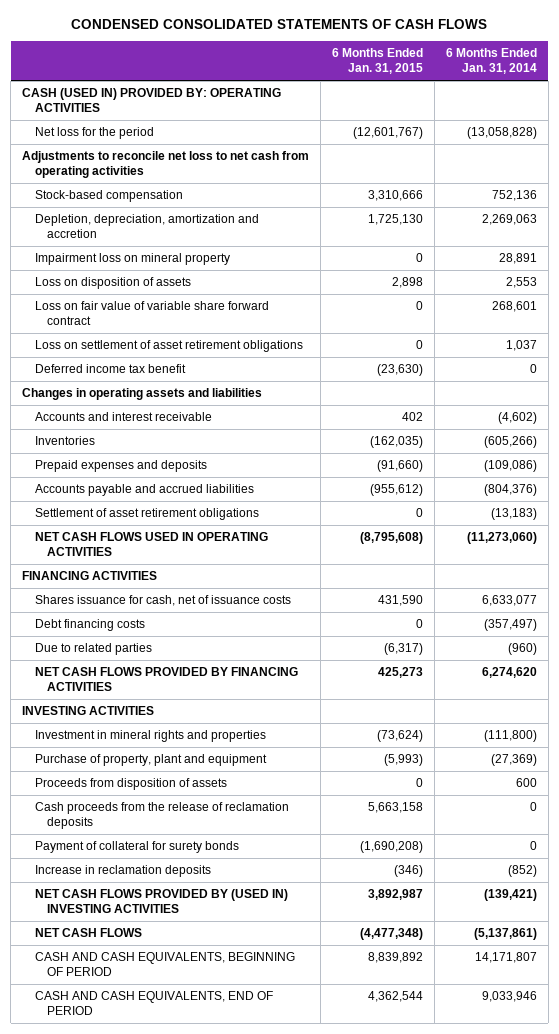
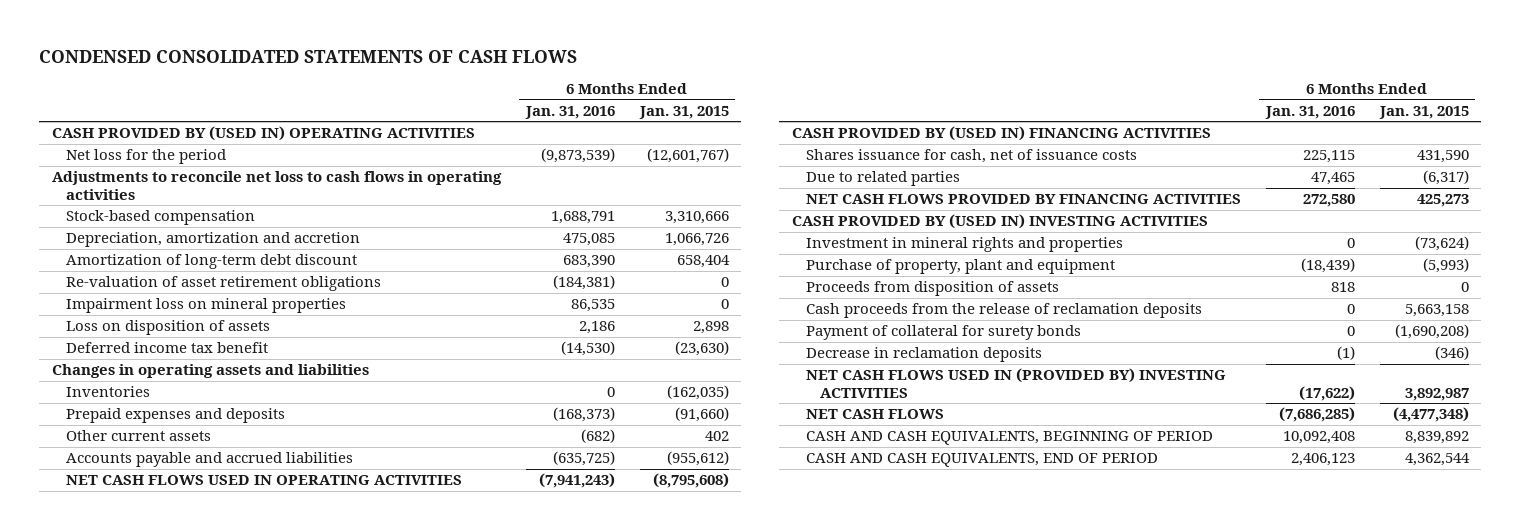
- | 6 Months Ended Jan. 31, 2015 | 6 Months Ended Jan. 31, 2014
+ | 6 Months Ended Jan. 31, 2016 | 6 Months Ended Jan. 31, 2015
- CASH (USED IN) PROVIDED BY: OPERATING ACTIVITIES
+ CASH PROVIDED BY (USED IN) OPERATING ACTIVITIES
- Adjustments to reconcile net loss to net cash from operating activities
+ Adjustments to reconcile net loss to cash flows in operating activities
- Depletion, depreciation, amortization and accretion | 1,725,130 | 2,269,063
- Impairment loss on mineral property | 0 | 28,891
+ Depreciation, amortization and accretion | 475,085 | 1,066,726
+ Amortization of long-term debt discount | 683,390 | 658,404
+ Re-valuation of asset retirement obligations | (184,381) | 0
+ Impairment loss on mineral properties | 86,535 | 0
- Loss on fair value of variable share forward contract | 0 | 268,601
- Loss on settlement of asset retirement obligations | 0 | 1,037
- Accounts and interest receivable | 402 | (4,602)
+ Other current assets | (682) | 402
- Settlement of asset retirement obligations | 0 | (13,183)
- FINANCING ACTIVITIES
+ CASH PROVIDED BY (USED IN) FINANCING ACTIVITIES
- Debt financing costs | 0 | (357,497)
- INVESTING ACTIVITIES
+ CASH PROVIDED BY (USED IN) INVESTING ACTIVITIES
- Increase in reclamation deposits | (346) | (852)
- NET CASH FLOWS PROVIDED BY (USED IN) INVESTING ACTIVITIES | 3,892,987 | (139,421)
+ Decrease in reclamation deposits | (1) | (346)
+ NET CASH FLOWS USED IN (PROVIDED BY) INVESTING ACTIVITIES | (17,622) | 3,892,987

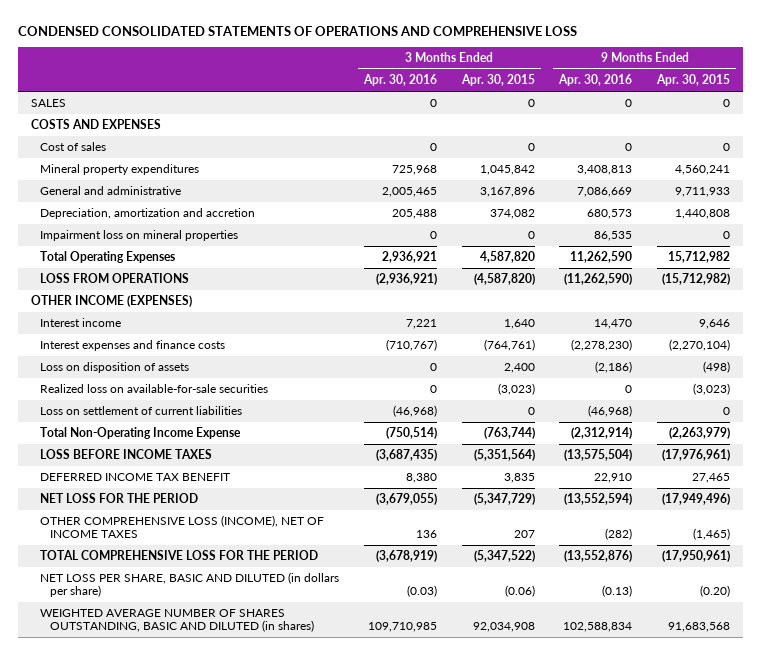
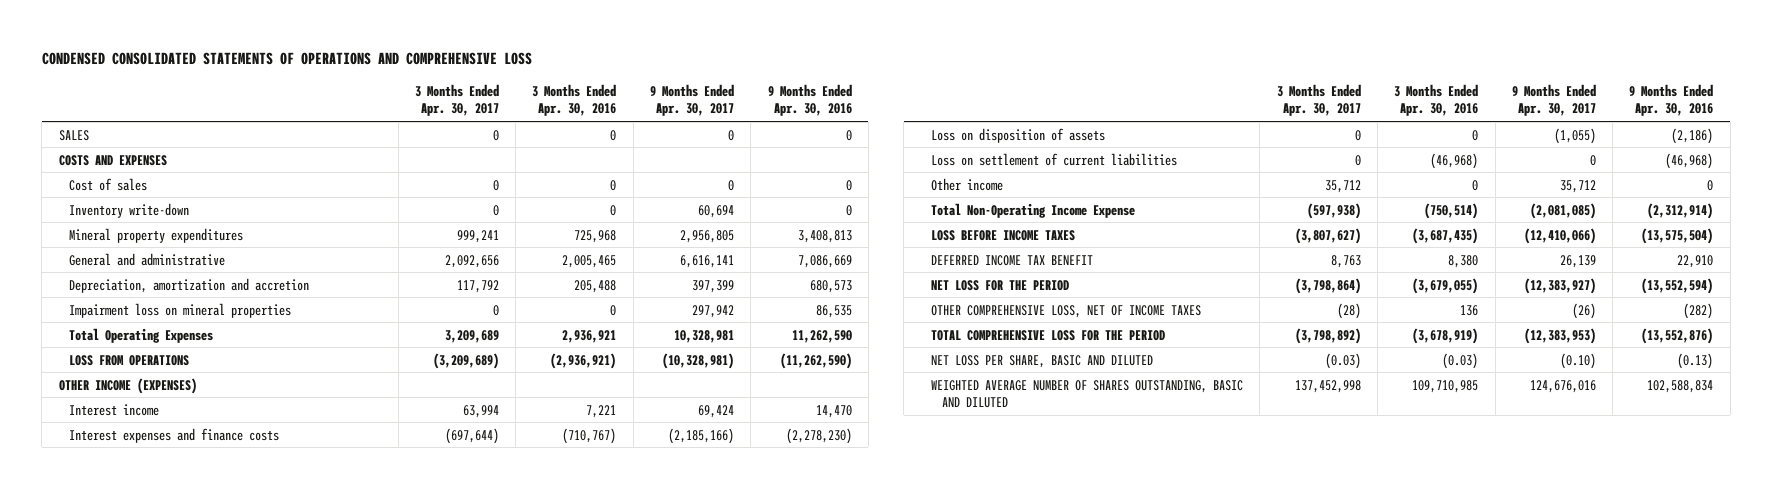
- | 3 Months Ended Apr. 30, 2016 | 3 Months Ended Apr. 30, 2015 | 9 Months Ended Apr. 30, 2016 | 9 Months Ended Apr. 30, 2015
+ | 3 Months Ended Apr. 30, 2017 | 3 Months Ended Apr. 30, 2016 | 9 Months Ended Apr. 30, 2017 | 9 Months Ended Apr. 30, 2016
+ Inventory write-down | 0 | 0 | 60,694 | 0
- Realized loss on available-for-sale securities | 0 | (3,023) | 0 | (3,023)
+ Other income | 35,712 | 0 | 35,712 | 0
- OTHER COMPREHENSIVE LOSS (INCOME), NET OF INCOME TAXES | 136 | 207 | (282) | (1,465)
+ OTHER COMPREHENSIVE LOSS, NET OF INCOME TAXES | (28) | 136 | (26) | (282)
- NET LOSS PER SHARE, BASIC AND DILUTED (in dollars per share) | (0.03) | (0.06) | (0.13) | (0.20)
- WEIGHTED AVERAGE NUMBER OF SHARES OUTSTANDING, BASIC AND DILUTED (in shares) | 109,710,985 | 92,034,908 | 102,588,834 | 91,683,568
+ NET LOSS PER SHARE, BASIC AND DILUTED | (0.03) | (0.03) | (0.10) | (0.13)
+ WEIGHTED AVERAGE NUMBER OF SHARES OUTSTANDING, BASIC AND DILUTED | 137,452,998 | 109,710,985 | 124,676,016 | 102,588,834

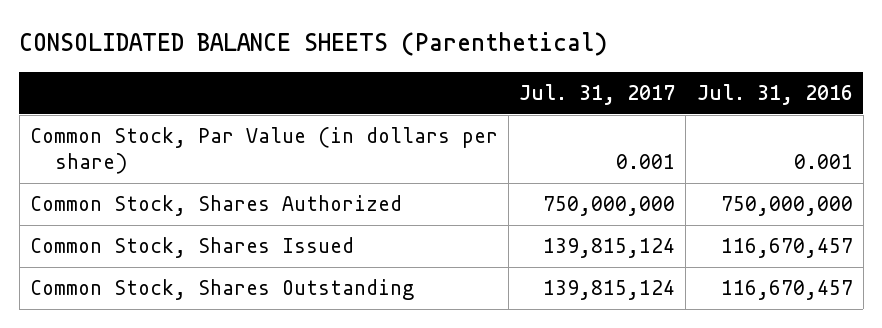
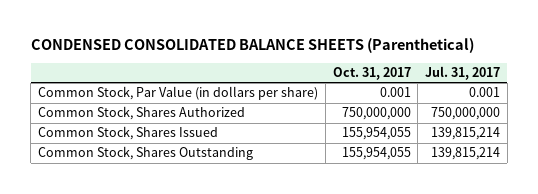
- CONSOLIDATED BALANCE SHEETS (Parenthetical)
+ CONDENSED CONSOLIDATED BALANCE SHEETS (Parenthetical)
- | Jul. 31, 2017 | Jul. 31, 2016
+ | Oct. 31, 2017 | Jul. 31, 2017
- Common Stock, Shares Issued | 139,815,124 | 116,670,457
- Common Stock, Shares Outstanding | 139,815,124 | 116,670,457
+ Common Stock, Shares Issued | 155,954,055 | 139,815,214
+ Common Stock, Shares Outstanding | 155,954,055 | 139,815,214

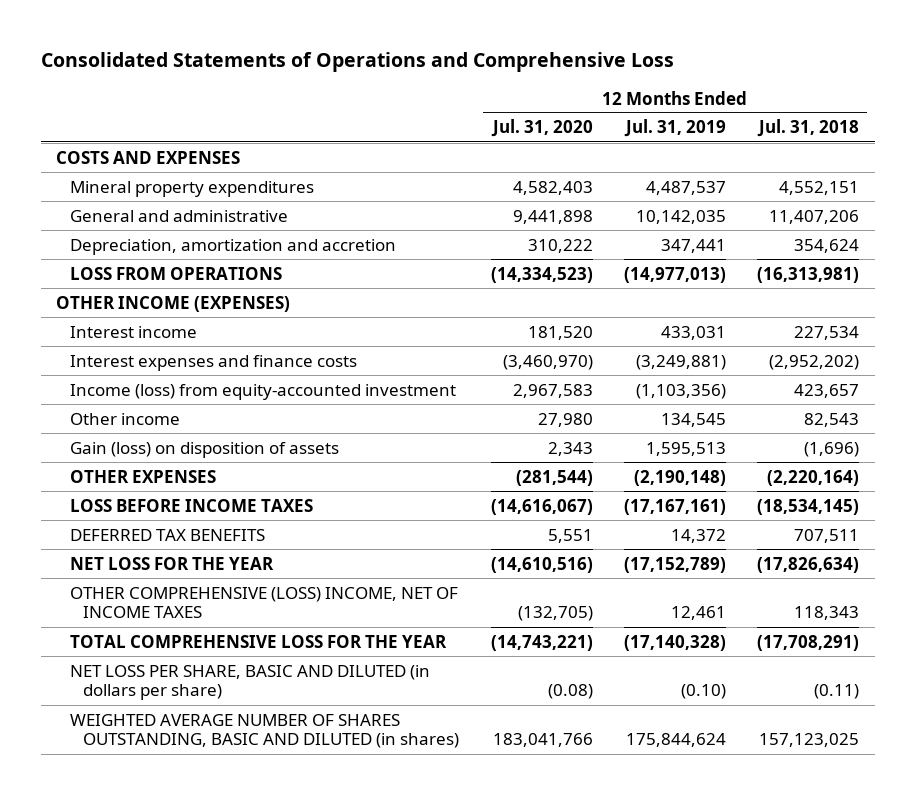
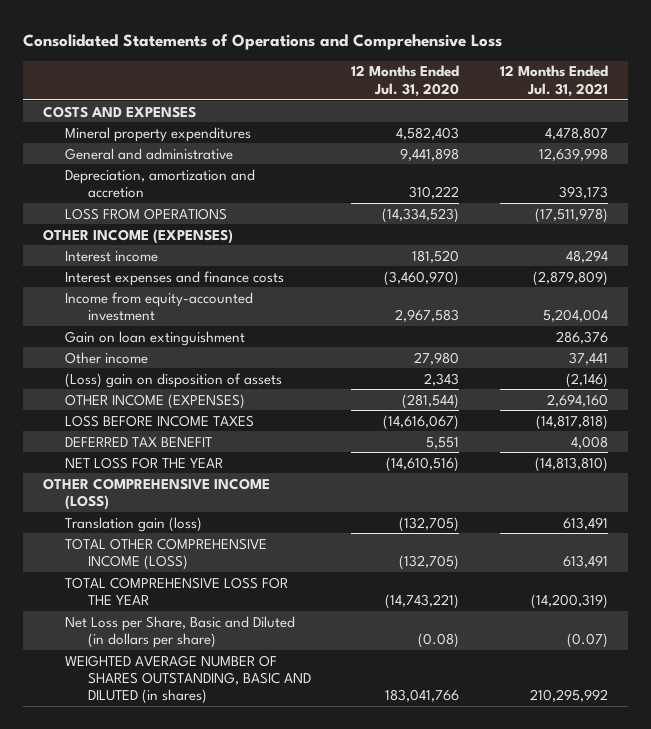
- | 12 Months Ended Jul. 31, 2020 | 12 Months Ended Jul. 31, 2019 | 12 Months Ended Jul. 31, 2018
+ | 12 Months Ended Jul. 31, 2020 | 12 Months Ended Jul. 31, 2021
- Income (loss) from equity-accounted investment | 2,967,583 | (1,103,356) | 423,657
+ Income from equity-accounted investment | 2,967,583 | 5,204,004
+ Gain on loan extinguishment | | 286,376
- Gain (loss) on disposition of assets | 2,343 | 1,595,513 | (1,696)
- OTHER EXPENSES | (281,544) | (2,190,148) | (2,220,164)
+ (Loss) gain on disposition of assets | 2,343 | (2,146)
+ OTHER INCOME (EXPENSES) | (281,544) | 2,694,160
- DEFERRED TAX BENEFITS | 5,551 | 14,372 | 707,511
+ DEFERRED TAX BENEFIT | 5,551 | 4,008
- OTHER COMPREHENSIVE (LOSS) INCOME, NET OF INCOME TAXES | (132,705) | 12,461 | 118,343
+ OTHER COMPREHENSIVE INCOME (LOSS)
+ Translation gain (loss) | (132,705) | 613,491
+ TOTAL OTHER COMPREHENSIVE INCOME (LOSS) | (132,705) | 613,491
- NET LOSS PER SHARE, BASIC AND DILUTED (in dollars per share) | (0.08) | (0.10) | (0.11)
+ Net Loss per Share, Basic and Diluted (in dollars per share) | (0.08) | (0.07)

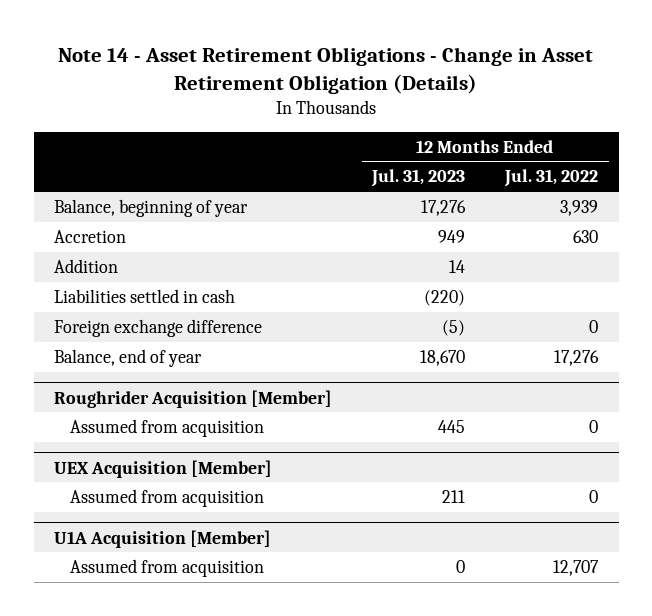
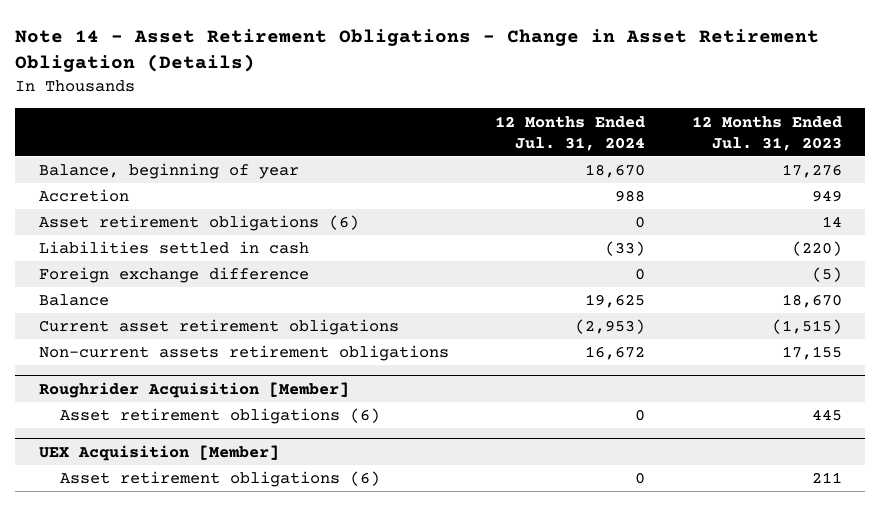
- | 12 Months Ended Jul. 31, 2023 | 12 Months Ended Jul. 31, 2022
+ | 12 Months Ended Jul. 31, 2024 | 12 Months Ended Jul. 31, 2023
- Addition | 14 |
+ Asset retirement obligations (6) | 0 | 14
- Balance, end of year | 18,670 | 17,276
+ Balance | 19,625 | 18,670
+ Current asset retirement obligations | (2,953) | (1,515)
+ Non-current assets retirement obligations | 16,672 | 17,155
@ Roughrider Acquisition [Member]
- Assumed from acquisition | 445 | 0
+ Asset retirement obligations (6) | 0 | 445
@ UEX Acquisition [Member]
- Assumed from acquisition | 211 | 0
- U1A Acquisition [Member]
- Assumed from acquisition | 0 | 12,707
@ UEX Acquisition [Member]
+ Asset retirement obligations (6) | 0 | 211

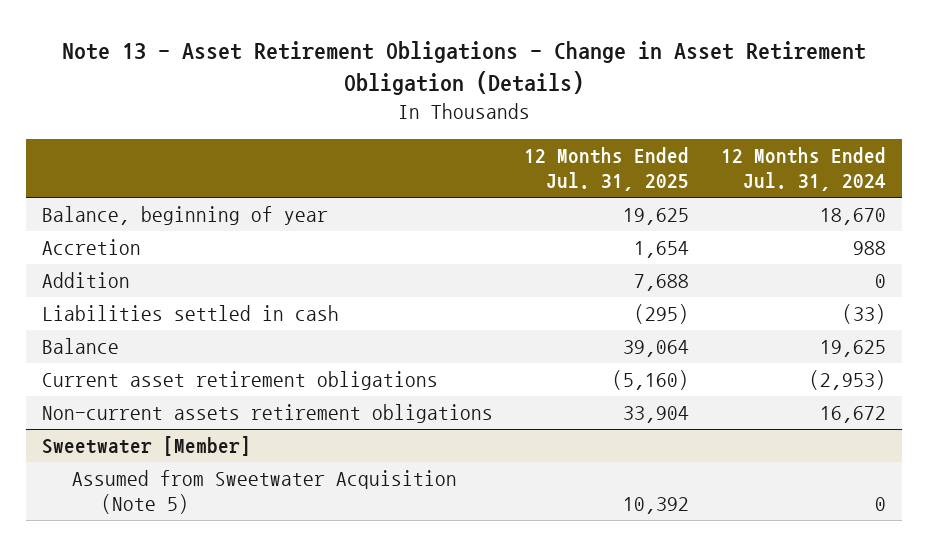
- Note 14 - Asset Retirement Obligations - Change in Asset Retirement Obligation (Details)
+ Note 13 - Asset Retirement Obligations - Change in Asset Retirement Obligation (Details)
- | 12 Months Ended Jul. 31, 2024 | 12 Months Ended Jul. 31, 2023
+ | 12 Months Ended Jul. 31, 2025 | 12 Months Ended Jul. 31, 2024
- Asset retirement obligations (6) | 0 | 14
+ Addition | 7,688 | 0
- Foreign exchange difference | 0 | (5)
- Roughrider Acquisition [Member]
- Asset retirement obligations (6) | 0 | 445
- UEX Acquisition [Member]
- Asset retirement obligations (6) | 0 | 211
+ Sweetwater [Member]
+ Assumed from Sweetwater Acquisition (Note 5) | 10,392 | 0

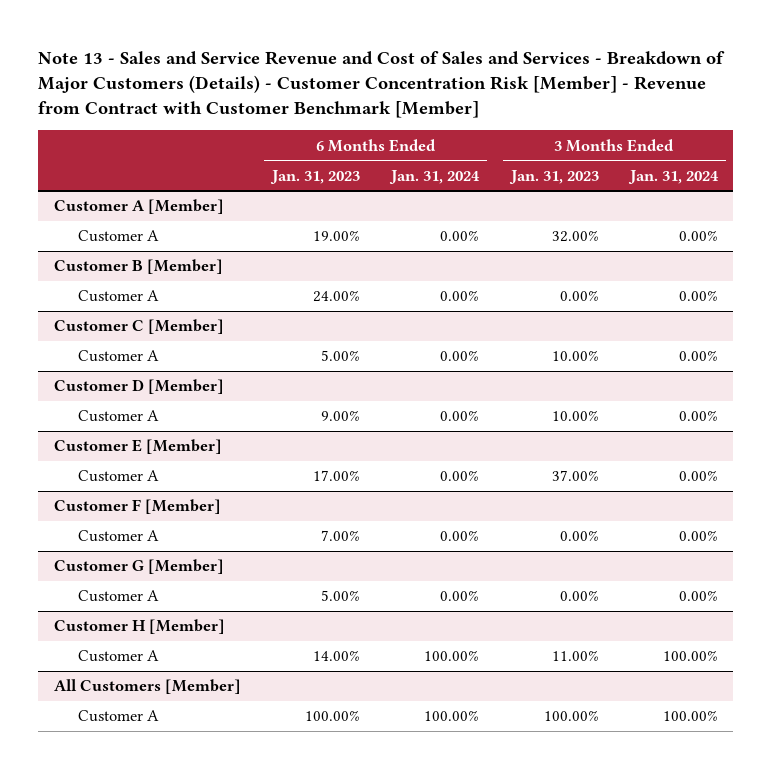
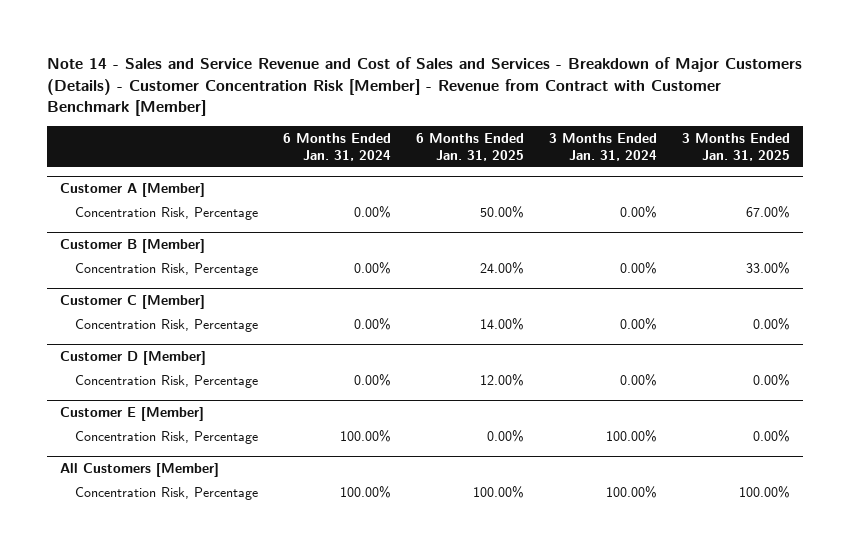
- Note 13 - Sales and Service Revenue and Cost of Sales and Services - Breakdown of Major Customers (Details) - Customer Concentration Risk [Member] - Revenue from Contract with Customer Benchmark [Member]
+ Note 14 - Sales and Service Revenue and Cost of Sales and Services - Breakdown of Major Customers (Details) - Customer Concentration Risk [Member] - Revenue from Contract with Customer Benchmark [Member]
- | 6 Months Ended Jan. 31, 2023 | 6 Months Ended Jan. 31, 2024 | 3 Months Ended Jan. 31, 2023 | 3 Months Ended Jan. 31, 2024
+ | 6 Months Ended Jan. 31, 2024 | 6 Months Ended Jan. 31, 2025 | 3 Months Ended Jan. 31, 2024 | 3 Months Ended Jan. 31, 2025
@ Customer A [Member]
- Customer A | 19.00% | 0.00% | 32.00% | 0.00%
+ Concentration Risk, Percentage | 0.00% | 50.00% | 0.00% | 67.00%
@ Customer B [Member]
- Customer A | 24.00% | 0.00% | 0.00% | 0.00%
+ Concentration Risk, Percentage | 0.00% | 24.00% | 0.00% | 33.00%
@ Customer C [Member]
- Customer A | 5.00% | 0.00% | 10.00% | 0.00%
+ Concentration Risk, Percentage | 0.00% | 14.00% | 0.00% | 0.00%
@ Customer D [Member]
- Customer A | 9.00% | 0.00% | 10.00% | 0.00%
+ Concentration Risk, Percentage | 0.00% | 12.00% | 0.00% | 0.00%
@ Customer E [Member]
- Customer A | 17.00% | 0.00% | 37.00% | 0.00%
- Customer F [Member]
- Customer A | 7.00% | 0.00% | 0.00% | 0.00%
- Customer G [Member]
- Customer A | 5.00% | 0.00% | 0.00% | 0.00%
- Customer H [Member]
- Customer A | 14.00% | 100.00% | 11.00% | 100.00%
@ Customer E [Member]
+ Concentration Risk, Percentage | 100.00% | 0.00% | 100.00% | 0.00%
@ All Customers [Member]
- Customer A | 100.00% | 100.00% | 100.00% | 100.00%
+ Concentration Risk, Percentage | 100.00% | 100.00% | 100.00% | 100.00%

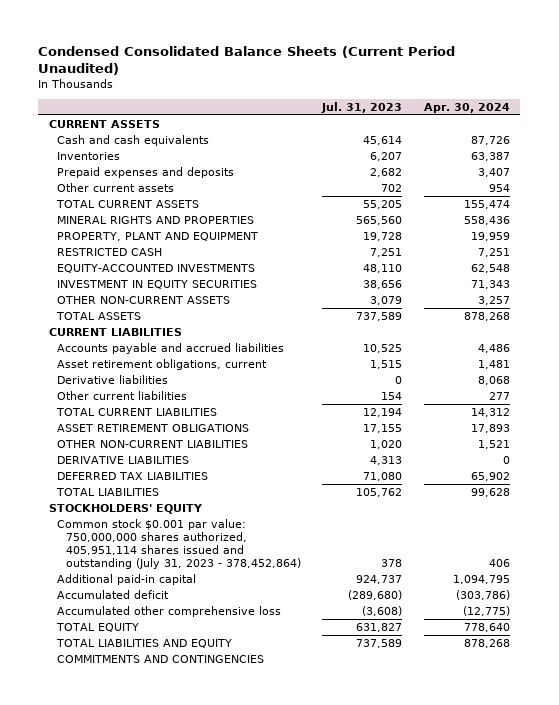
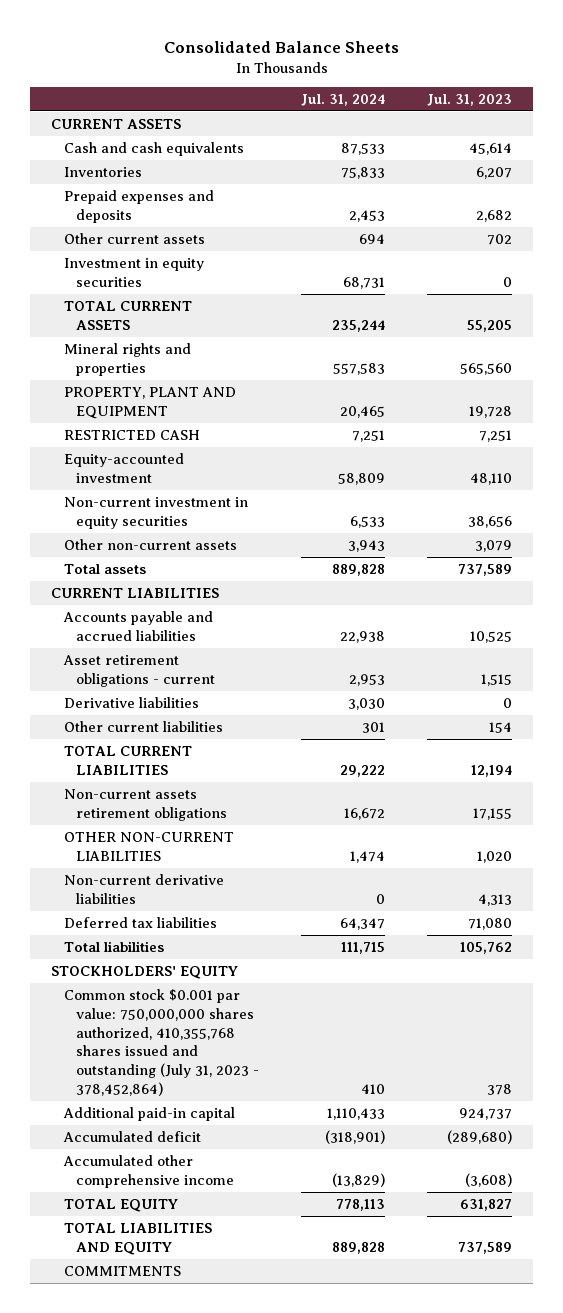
- Condensed Consolidated Balance Sheets (Current Period Unaudited)
+ Consolidated Balance Sheets
- | Jul. 31, 2023 | Apr. 30, 2024
+ | Jul. 31, 2024 | Jul. 31, 2023
+ Investment in equity securities | 68,731 | 0
- MINERAL RIGHTS AND PROPERTIES | 565,560 | 558,436
+ Mineral rights and properties | 557,583 | 565,560
- EQUITY-ACCOUNTED INVESTMENTS | 48,110 | 62,548
- INVESTMENT IN EQUITY SECURITIES | 38,656 | 71,343
- OTHER NON-CURRENT ASSETS | 3,079 | 3,257
- TOTAL ASSETS | 737,589 | 878,268
+ Equity-accounted investment | 58,809 | 48,110
+ Non-current investment in equity securities | 6,533 | 38,656
+ Other non-current assets | 3,943 | 3,079
+ Total assets | 889,828 | 737,589
- Asset retirement obligations, current | 1,515 | 1,481
+ Asset retirement obligations - current | 2,953 | 1,515
- ASSET RETIREMENT OBLIGATIONS | 17,155 | 17,893
+ Non-current assets retirement obligations | 16,672 | 17,155
- DERIVATIVE LIABILITIES | 4,313 | 0
- DEFERRED TAX LIABILITIES | 71,080 | 65,902
- TOTAL LIABILITIES | 105,762 | 99,628
+ Non-current derivative liabilities | 0 | 4,313
+ Deferred tax liabilities | 64,347 | 71,080
+ Total liabilities | 111,715 | 105,762
- Common stock $0.001 par value: 750,000,000 shares authorized, 405,951,114 shares issued and outstanding (July 31, 2023 - 378,452,864) | 378 | 406
+ Common stock $0.001 par value: 750,000,000 shares authorized, 410,355,768 shares issued and outstanding (July 31, 2023 - 378,452,864) | 410 | 378
- Accumulated other comprehensive loss | (3,608) | (12,775)
+ Accumulated other comprehensive income | (13,829) | (3,608)
- COMMITMENTS AND CONTINGENCIES
+ COMMITMENTS

